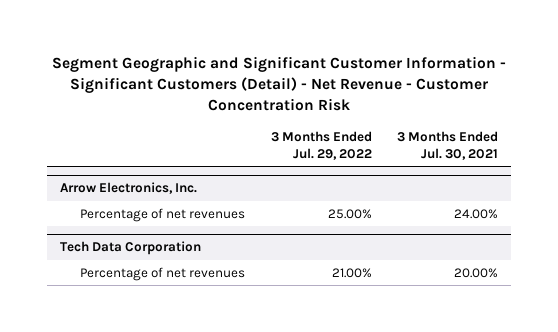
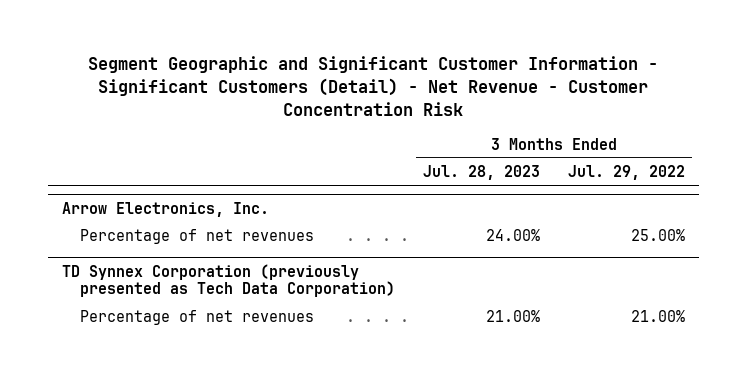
- | 3 Months Ended Jul. 29, 2022 | 3 Months Ended Jul. 30, 2021
+ | 3 Months Ended Jul. 28, 2023 | 3 Months Ended Jul. 29, 2022
- Tech Data Corporation
+ TD Synnex Corporation (previously presented as Tech Data Corporation)

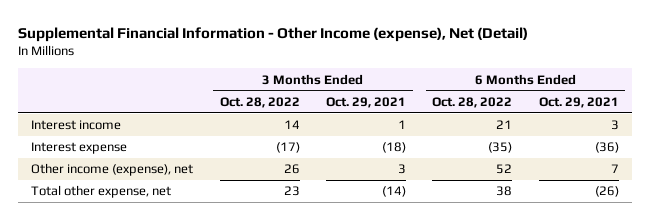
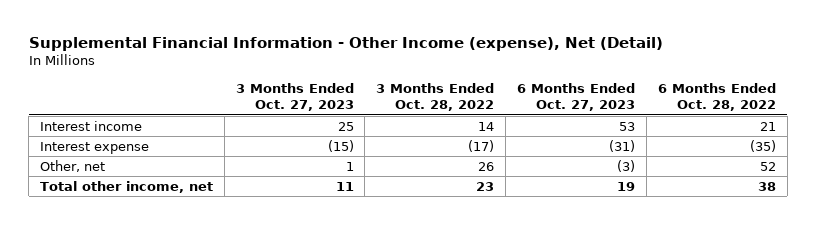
- | 3 Months Ended Oct. 28, 2022 | 3 Months Ended Oct. 29, 2021 | 6 Months Ended Oct. 28, 2022 | 6 Months Ended Oct. 29, 2021
+ | 3 Months Ended Oct. 27, 2023 | 3 Months Ended Oct. 28, 2022 | 6 Months Ended Oct. 27, 2023 | 6 Months Ended Oct. 28, 2022
- Other income (expense), net | 26 | 3 | 52 | 7
- Total other expense, net | 23 | (14) | 38 | (26)
+ Other, net | 1 | 26 | (3) | 52
+ Total other income, net | 11 | 23 | 19 | 38

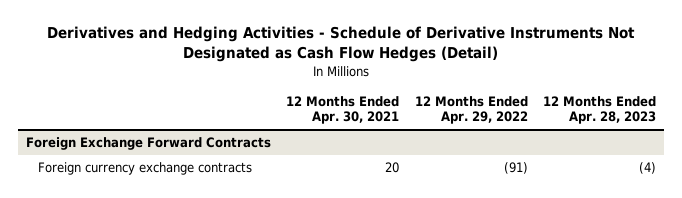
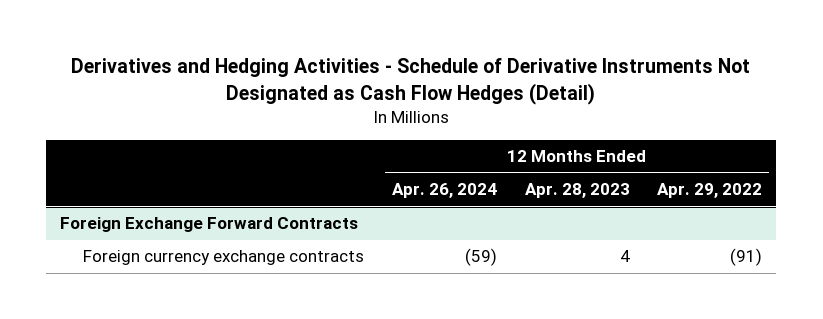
- | 12 Months Ended Apr. 30, 2021 | 12 Months Ended Apr. 29, 2022 | 12 Months Ended Apr. 28, 2023
+ | 12 Months Ended Apr. 26, 2024 | 12 Months Ended Apr. 28, 2023 | 12 Months Ended Apr. 29, 2022
@ Foreign Exchange Forward Contracts
- Foreign currency exchange contracts | 20 | (91) | (4)
+ Foreign currency exchange contracts | (59) | 4 | (91)

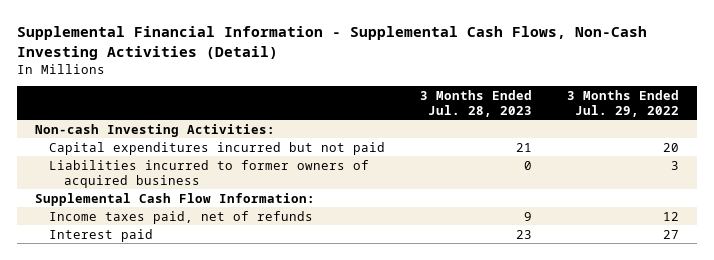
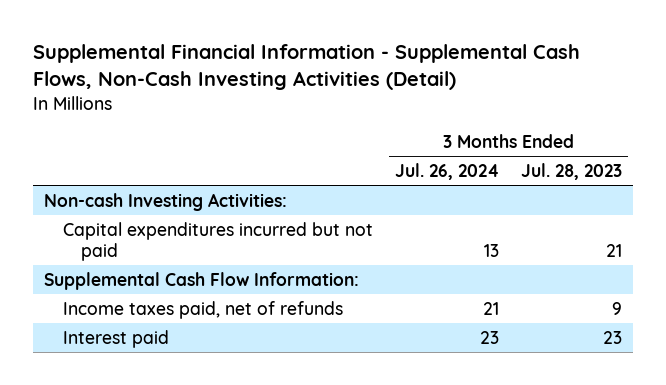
- | 3 Months Ended Jul. 28, 2023 | 3 Months Ended Jul. 29, 2022
+ | 3 Months Ended Jul. 26, 2024 | 3 Months Ended Jul. 28, 2023
- Liabilities incurred to former owners of acquired business | 0 | 3

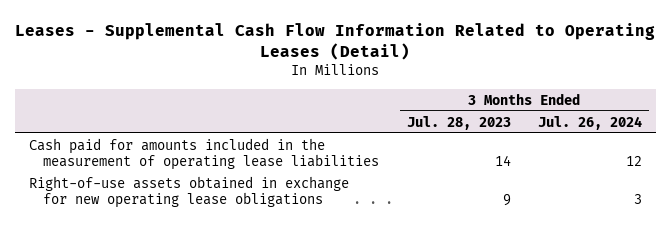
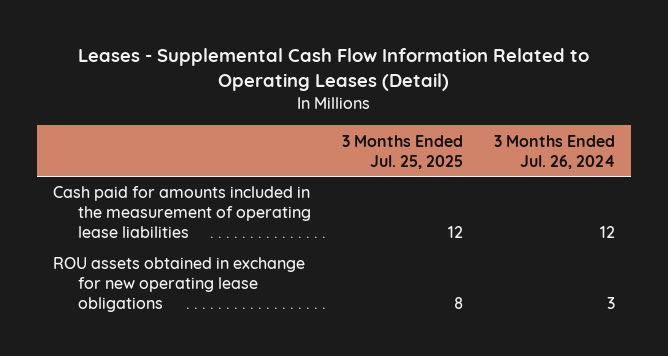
- | 3 Months Ended Jul. 28, 2023 | 3 Months Ended Jul. 26, 2024
+ | 3 Months Ended Jul. 25, 2025 | 3 Months Ended Jul. 26, 2024
- Right-of-use assets obtained in exchange for new operating lease obligations | 9 | 3
+ ROU assets obtained in exchange for new operating lease obligations | 8 | 3

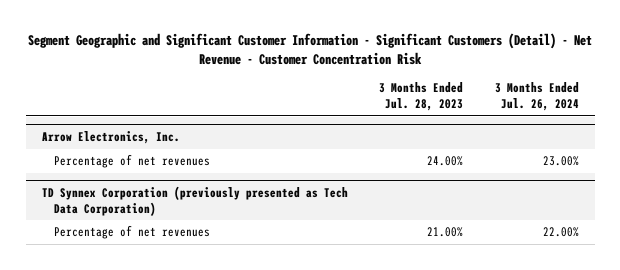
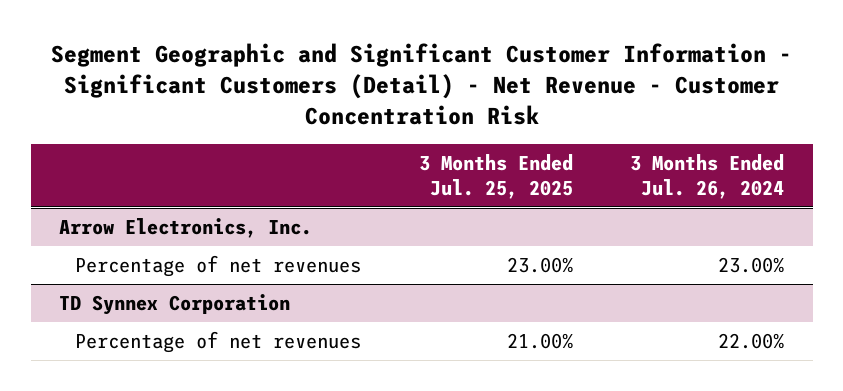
- | 3 Months Ended Jul. 28, 2023 | 3 Months Ended Jul. 26, 2024
+ | 3 Months Ended Jul. 25, 2025 | 3 Months Ended Jul. 26, 2024
- TD Synnex Corporation (previously presented as Tech Data Corporation)
+ TD Synnex Corporation

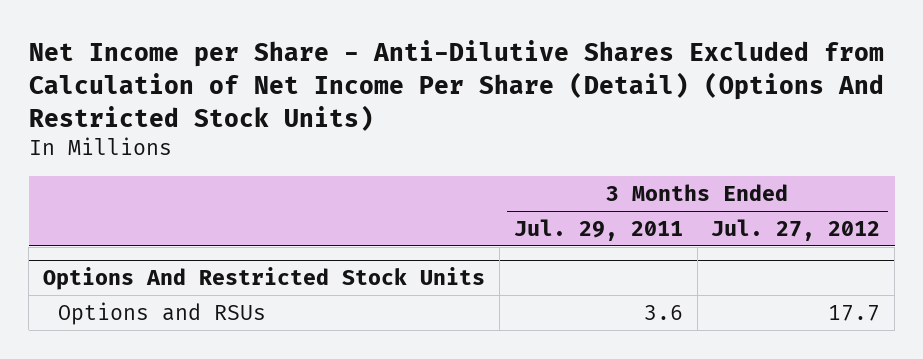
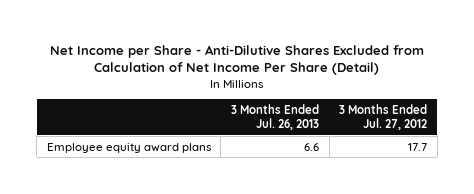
- Net Income per Share - Anti-Dilutive Shares Excluded from Calculation of Net Income Per Share (Detail) (Options And Restricted Stock Units)
+ Net Income per Share - Anti-Dilutive Shares Excluded from Calculation of Net Income Per Share (Detail)
- | 3 Months Ended Jul. 29, 2011 | 3 Months Ended Jul. 27, 2012
+ | 3 Months Ended Jul. 26, 2013 | 3 Months Ended Jul. 27, 2012
- Options And Restricted Stock Units
- Options and RSUs | 3.6 | 17.7
+ Employee equity award plans | 6.6 | 17.7

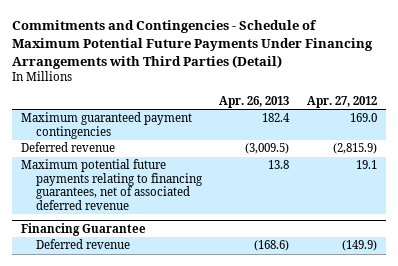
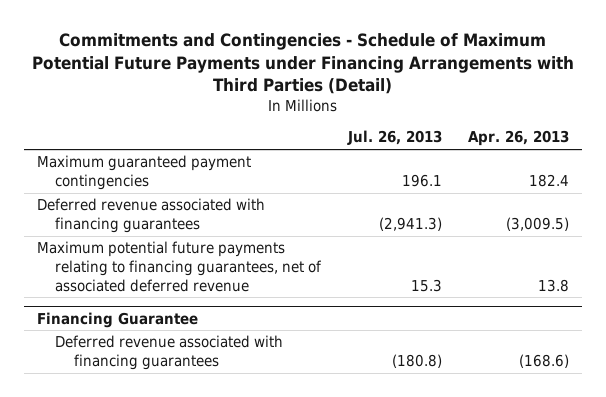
- Commitments and Contingencies - Schedule of Maximum Potential Future Payments Under Financing Arrangements with Third Parties (Detail)
+ Commitments and Contingencies - Schedule of Maximum Potential Future Payments under Financing Arrangements with Third Parties (Detail)
- | Apr. 26, 2013 | Apr. 27, 2012
+ | Jul. 26, 2013 | Apr. 26, 2013
- Deferred revenue | (3,009.5) | (2,815.9)
+ Deferred revenue associated with financing guarantees | (2,941.3) | (3,009.5)
@ Financing Guarantee
- Deferred revenue | (168.6) | (149.9)
+ Deferred revenue associated with financing guarantees | (180.8) | (168.6)

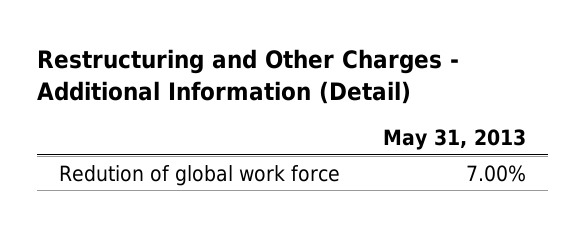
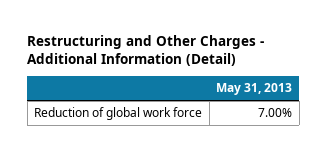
- Redution of global work force | 7.00%
+ Reduction of global work force | 7.00%

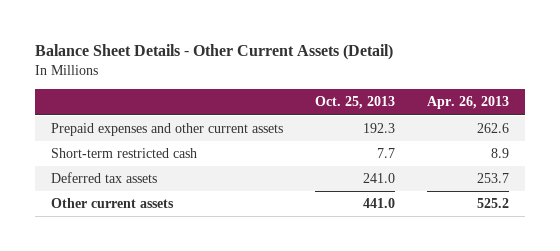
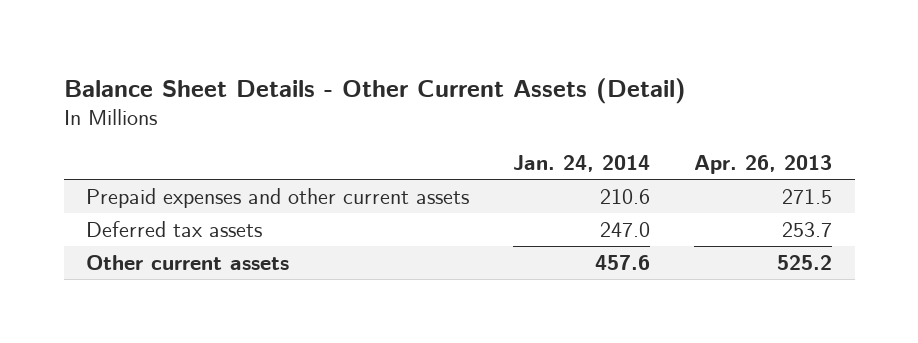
- | Oct. 25, 2013 | Apr. 26, 2013
+ | Jan. 24, 2014 | Apr. 26, 2013
- Prepaid expenses and other current assets | 192.3 | 262.6
- Short-term restricted cash | 7.7 | 8.9
+ Prepaid expenses and other current assets | 210.6 | 271.5

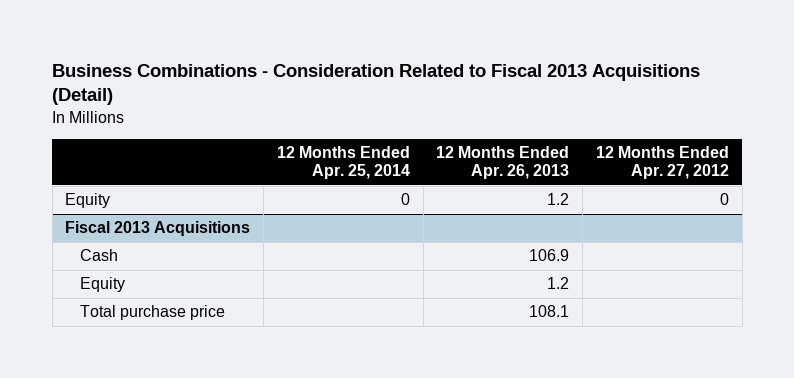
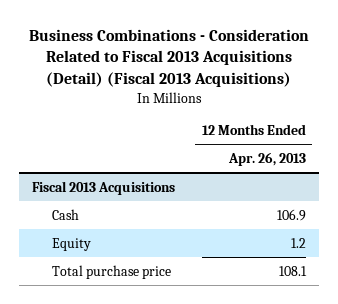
- Business Combinations - Consideration Related to Fiscal 2013 Acquisitions (Detail)
+ Business Combinations - Consideration Related to Fiscal 2013 Acquisitions (Detail) (Fiscal 2013 Acquisitions)
- | 12 Months Ended Apr. 25, 2014 | 12 Months Ended Apr. 26, 2013 | 12 Months Ended Apr. 27, 2012
+ | 12 Months Ended Apr. 26, 2013
- Equity | 0 | 1.2 | 0

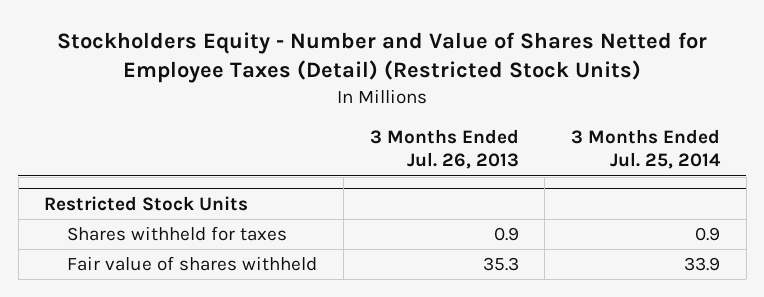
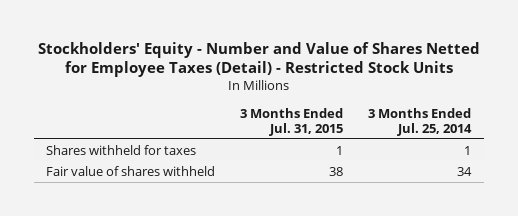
- Stockholders Equity - Number and Value of Shares Netted for Employee Taxes (Detail) (Restricted Stock Units)
+ Stockholders' Equity - Number and Value of Shares Netted for Employee Taxes (Detail) - Restricted Stock Units
- | 3 Months Ended Jul. 26, 2013 | 3 Months Ended Jul. 25, 2014
+ | 3 Months Ended Jul. 31, 2015 | 3 Months Ended Jul. 25, 2014
- Restricted Stock Units
- Shares withheld for taxes | 0.9 | 0.9
- Fair value of shares withheld | 35.3 | 33.9
+ Shares withheld for taxes | 1 | 1
+ Fair value of shares withheld | 38 | 34

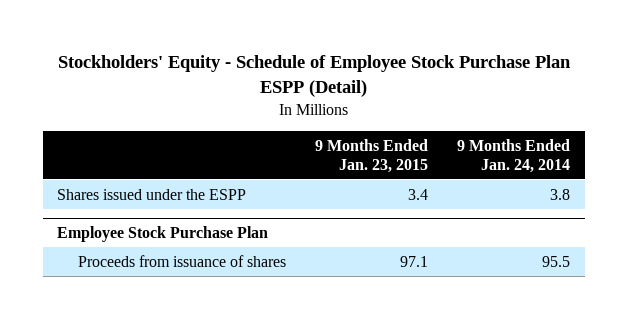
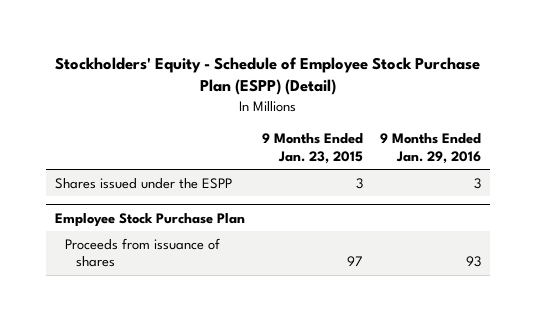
- Stockholders' Equity - Schedule of Employee Stock Purchase Plan ESPP (Detail)
+ Stockholders' Equity - Schedule of Employee Stock Purchase Plan (ESPP) (Detail)
- | 9 Months Ended Jan. 23, 2015 | 9 Months Ended Jan. 24, 2014
+ | 9 Months Ended Jan. 23, 2015 | 9 Months Ended Jan. 29, 2016
- Shares issued under the ESPP | 3.4 | 3.8
+ Shares issued under the ESPP | 3 | 3
@ Employee Stock Purchase Plan
- Proceeds from issuance of shares | 97.1 | 95.5
+ Proceeds from issuance of shares | 97 | 93

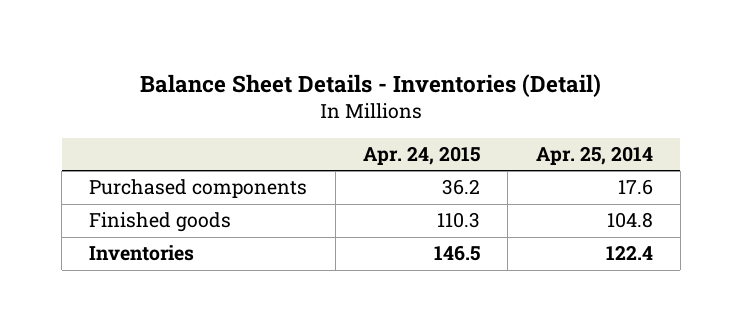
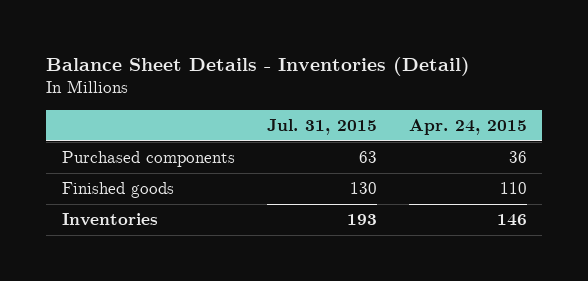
- | Apr. 24, 2015 | Apr. 25, 2014
+ | Jul. 31, 2015 | Apr. 24, 2015
- Purchased components | 36.2 | 17.6
- Finished goods | 110.3 | 104.8
- Inventories | 146.5 | 122.4
+ Purchased components | 63 | 36
+ Finished goods | 130 | 110
+ Inventories | 193 | 146

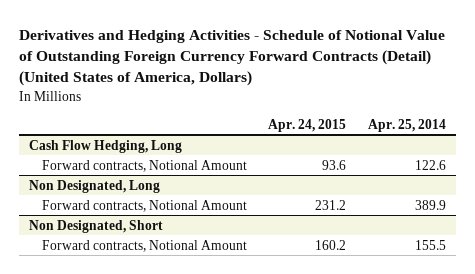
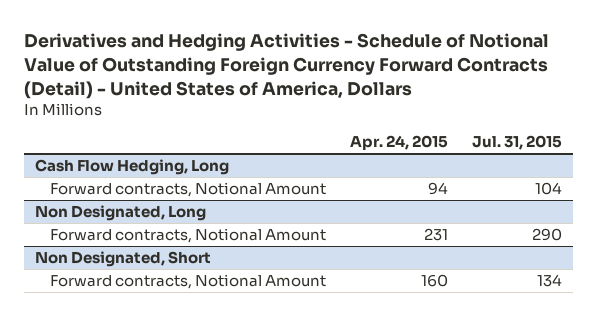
- Derivatives and Hedging Activities - Schedule of Notional Value of Outstanding Foreign Currency Forward Contracts (Detail) (United States of America, Dollars)
+ Derivatives and Hedging Activities - Schedule of Notional Value of Outstanding Foreign Currency Forward Contracts (Detail) - United States of America, Dollars
- | Apr. 24, 2015 | Apr. 25, 2014
+ | Apr. 24, 2015 | Jul. 31, 2015
@ Cash Flow Hedging, Long
- Forward contracts, Notional Amount | 93.6 | 122.6
+ Forward contracts, Notional Amount | 94 | 104
@ Non Designated, Long
- Forward contracts, Notional Amount | 231.2 | 389.9
+ Forward contracts, Notional Amount | 231 | 290
@ Non Designated, Short
- Forward contracts, Notional Amount | 160.2 | 155.5
+ Forward contracts, Notional Amount | 160 | 134

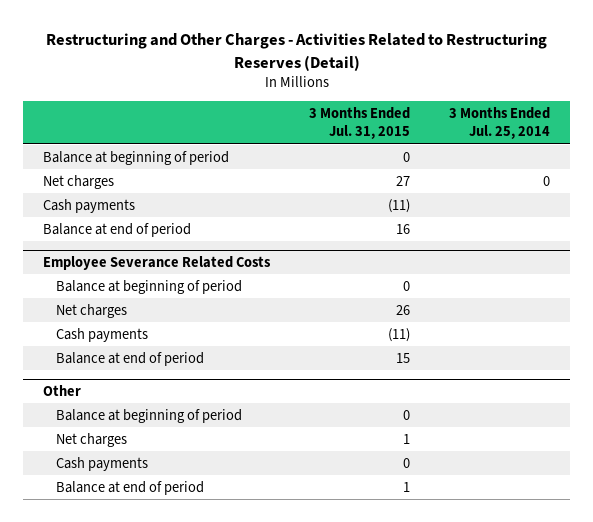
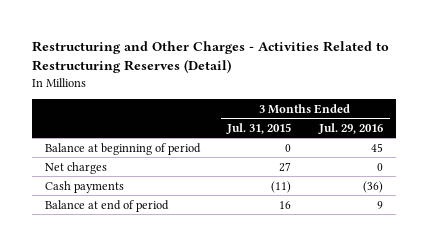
- | 3 Months Ended Jul. 31, 2015 | 3 Months Ended Jul. 25, 2014
+ | 3 Months Ended Jul. 31, 2015 | 3 Months Ended Jul. 29, 2016
- Employee Severance Related Costs
- Balance at beginning of period | 0 |
- Net charges | 26 |
- Cash payments | (11) |
- Balance at end of period | 15 |
- Other
- Balance at beginning of period | 0 |
- Net charges | 1 |
- Cash payments | 0 |
- Balance at end of period | 1 |

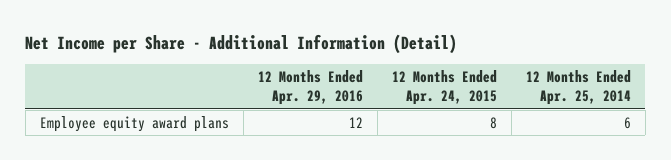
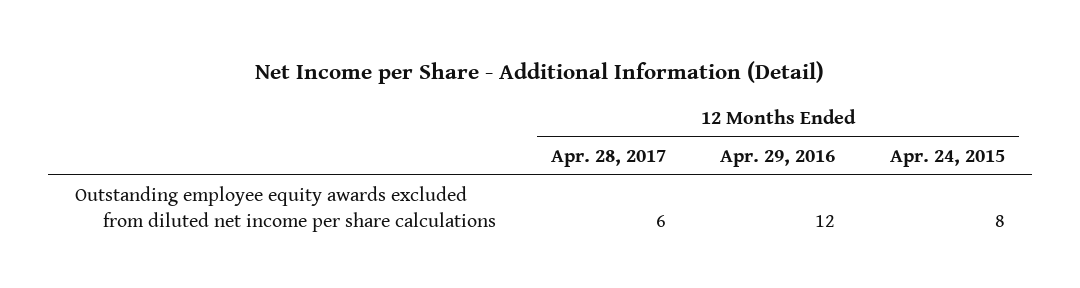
- | 12 Months Ended Apr. 29, 2016 | 12 Months Ended Apr. 24, 2015 | 12 Months Ended Apr. 25, 2014
+ | 12 Months Ended Apr. 28, 2017 | 12 Months Ended Apr. 29, 2016 | 12 Months Ended Apr. 24, 2015
- Employee equity award plans | 12 | 8 | 6
+ Outstanding employee equity awards excluded from diluted net income per share calculations | 6 | 12 | 8

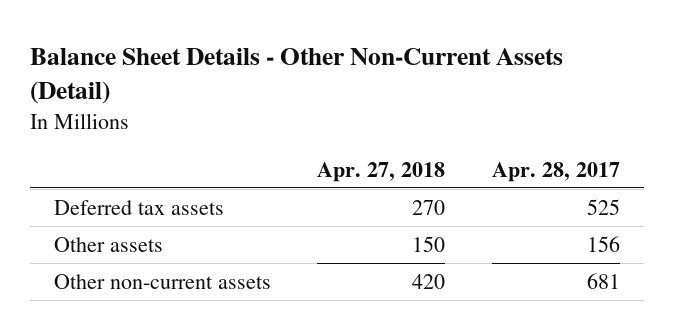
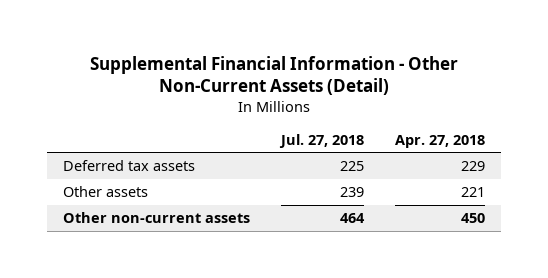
- Balance Sheet Details - Other Non-Current Assets (Detail)
+ Supplemental Financial Information - Other Non-Current Assets (Detail)
- | Apr. 27, 2018 | Apr. 28, 2017
+ | Jul. 27, 2018 | Apr. 27, 2018
- Deferred tax assets | 270 | 525
- Other assets | 150 | 156
- Other non-current assets | 420 | 681
+ Deferred tax assets | 225 | 229
+ Other assets | 239 | 221
+ Other non-current assets | 464 | 450

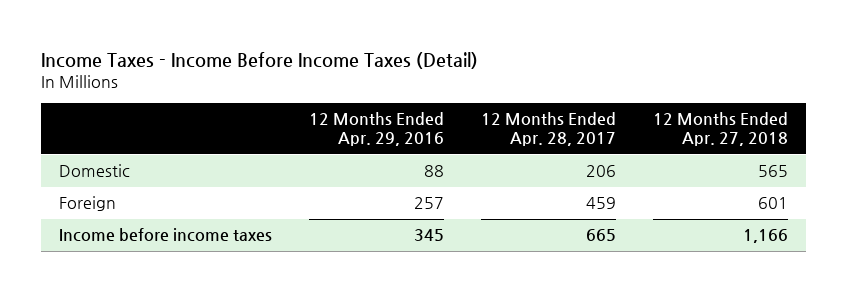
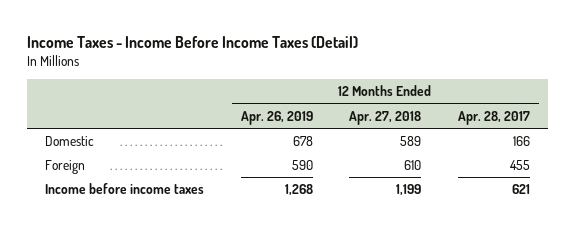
- | 12 Months Ended Apr. 29, 2016 | 12 Months Ended Apr. 28, 2017 | 12 Months Ended Apr. 27, 2018
+ | 12 Months Ended Apr. 26, 2019 | 12 Months Ended Apr. 27, 2018 | 12 Months Ended Apr. 28, 2017
- Domestic | 88 | 206 | 565
- Foreign | 257 | 459 | 601
- Income before income taxes | 345 | 665 | 1,166
+ Domestic | 678 | 589 | 166
+ Foreign | 590 | 610 | 455
+ Income before income taxes | 1,268 | 1,199 | 621

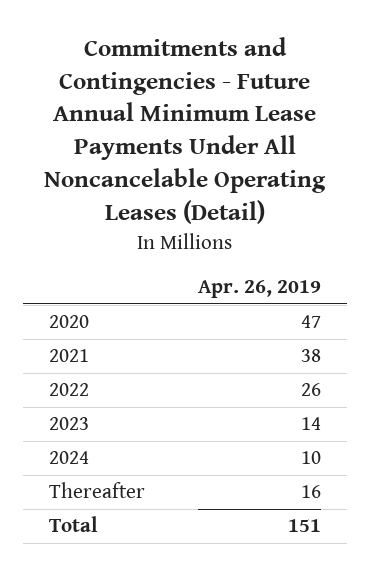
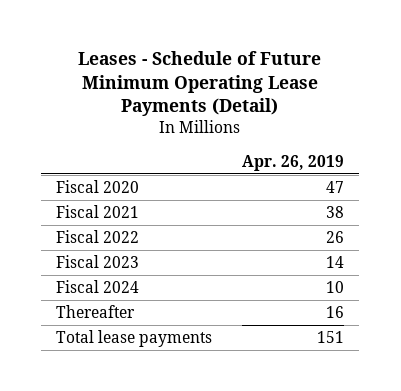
- Commitments and Contingencies - Future Annual Minimum Lease Payments Under All Noncancelable Operating Leases (Detail)
+ Leases - Schedule of Future Minimum Operating Lease Payments (Detail)
- 2020 | 47
- 2021 | 38
- 2022 | 26
- 2023 | 14
- 2024 | 10
+ Fiscal 2020 | 47
+ Fiscal 2021 | 38
+ Fiscal 2022 | 26
+ Fiscal 2023 | 14
+ Fiscal 2024 | 10
- Total | 151
+ Total lease payments | 151

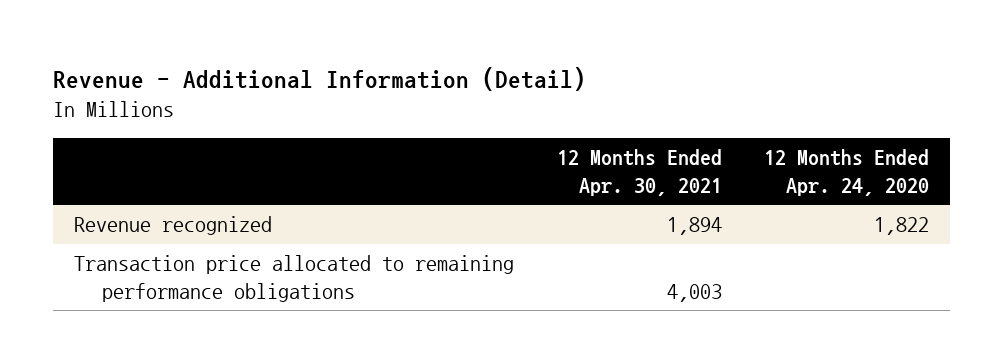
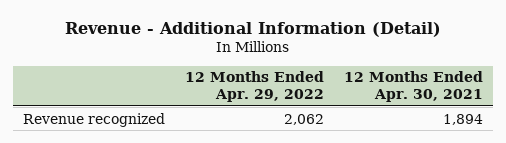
- | 12 Months Ended Apr. 30, 2021 | 12 Months Ended Apr. 24, 2020
+ | 12 Months Ended Apr. 29, 2022 | 12 Months Ended Apr. 30, 2021
- Transaction price allocated to remaining performance obligations | 4,003 |

